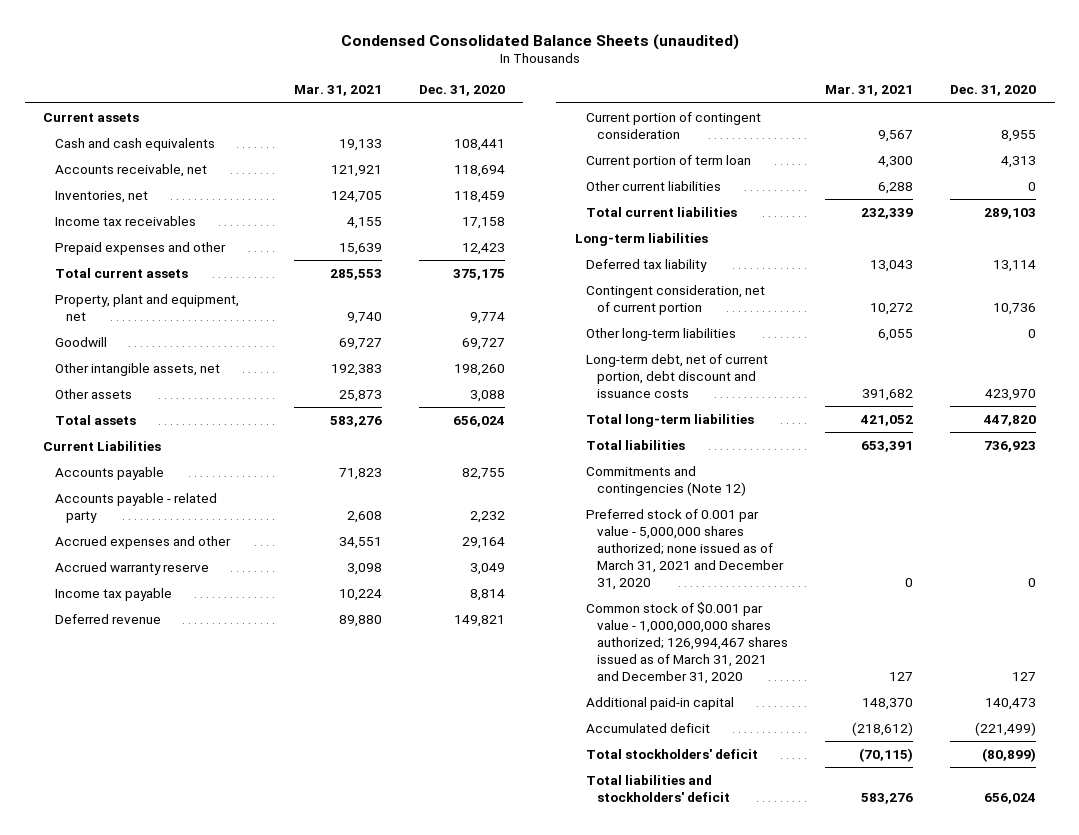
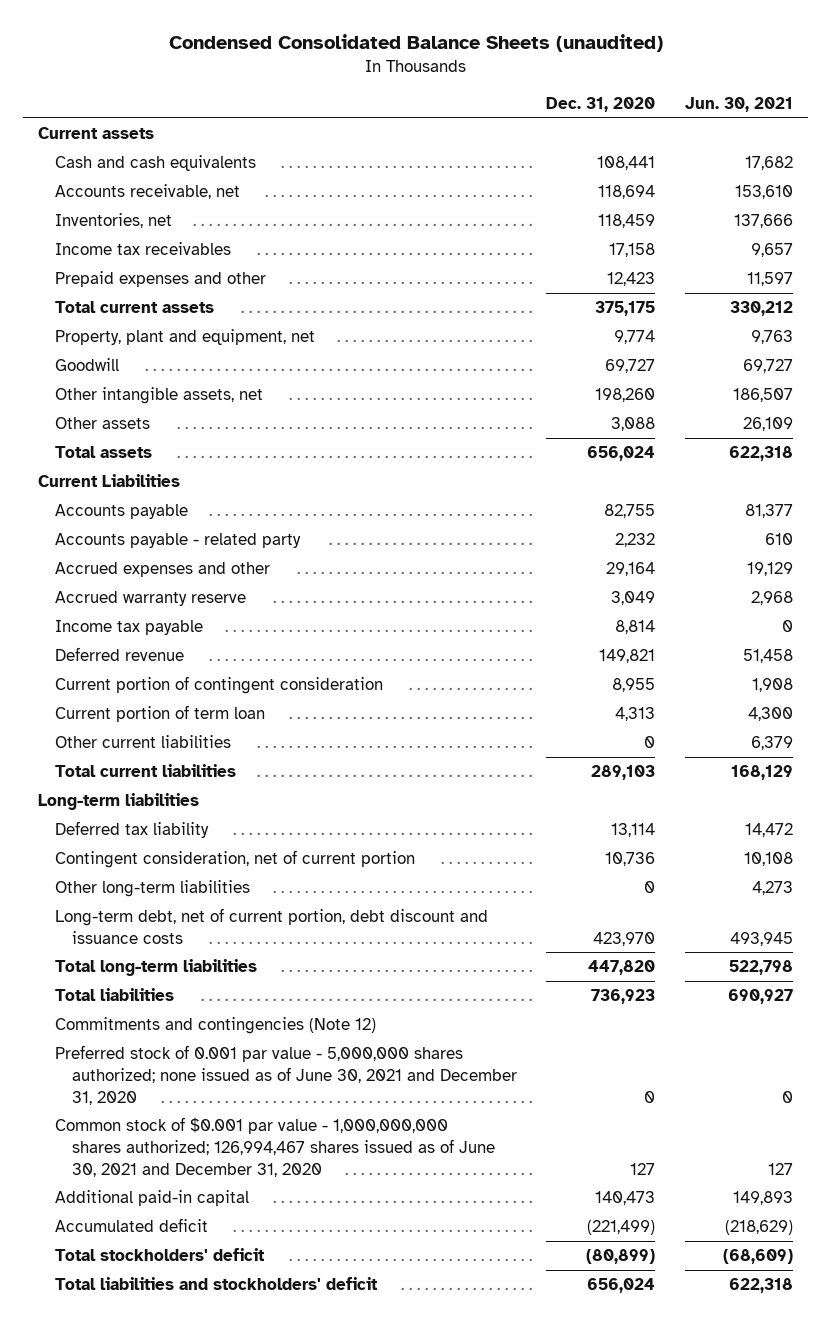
- | Mar. 31, 2021 | Dec. 31, 2020
+ | Dec. 31, 2020 | Jun. 30, 2021
- Preferred stock of 0.001 par value - 5,000,000 shares authorized; none issued as of March 31, 2021 and December 31, 2020 | 0 | 0
- Common stock of $0.001 par value - 1,000,000,000 shares authorized; 126,994,467 shares issued as of March 31, 2021 and December 31, 2020 | 127 | 127
+ Preferred stock of 0.001 par value - 5,000,000 shares authorized; none issued as of June 30, 2021 and December 31, 2020 | 0 | 0
+ Common stock of $0.001 par value - 1,000,000,000 shares authorized; 126,994,467 shares issued as of June 30, 2021 and December 31, 2020 | 127 | 127

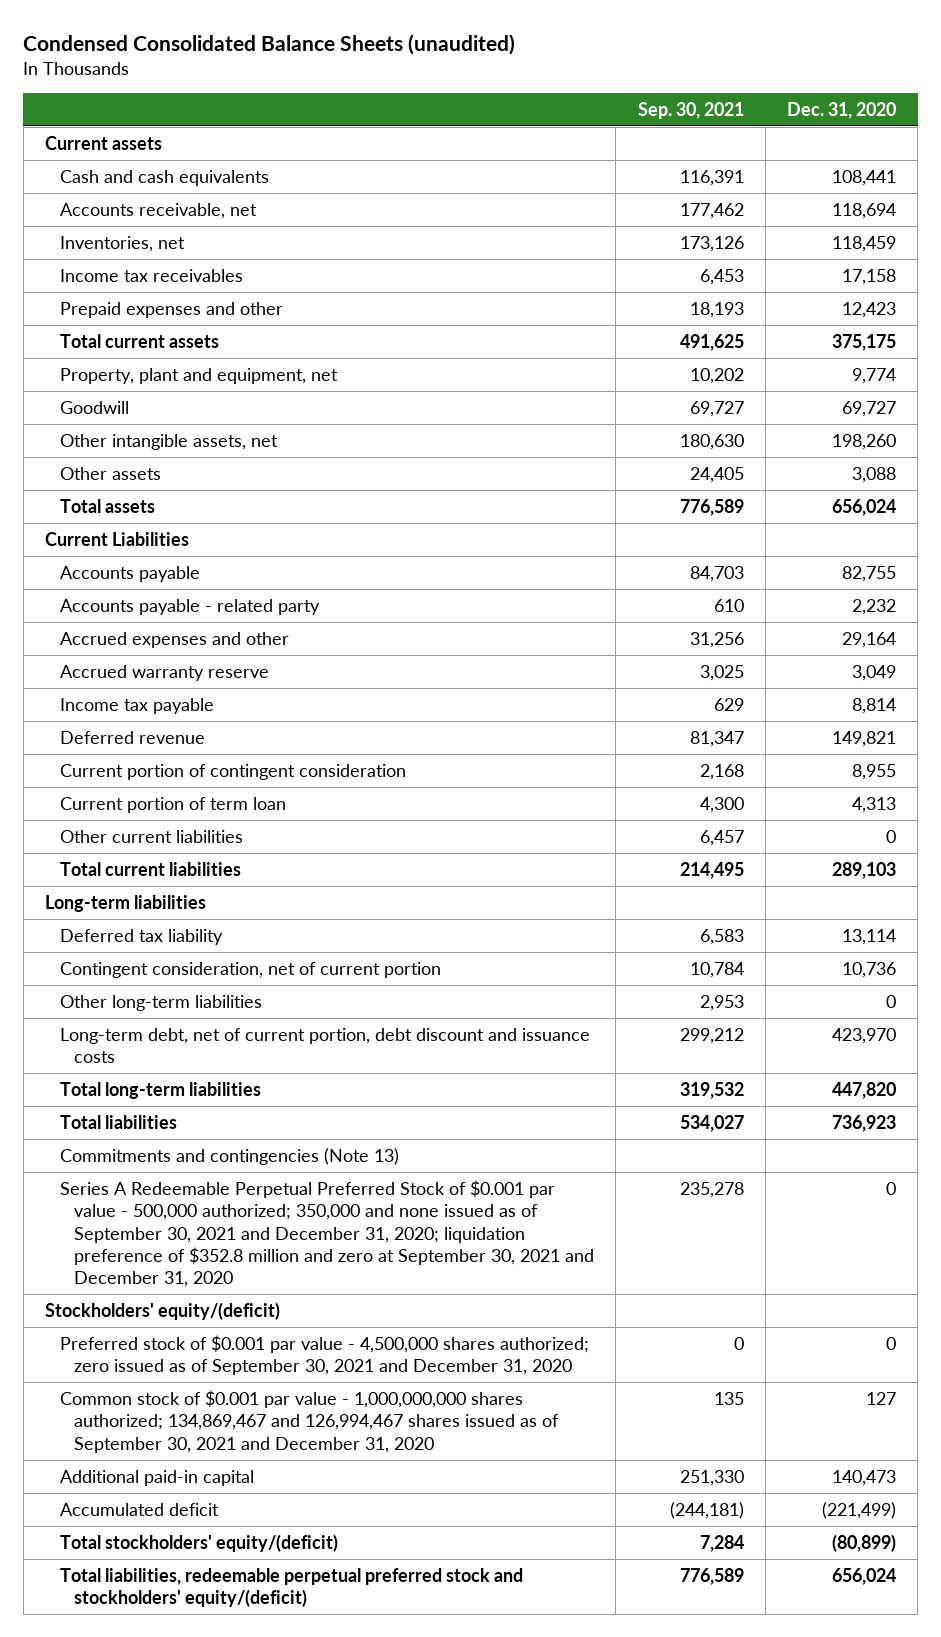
- | Dec. 31, 2020 | Jun. 30, 2021
+ | Sep. 30, 2021 | Dec. 31, 2020
- Commitments and contingencies (Note 12)
- Preferred stock of 0.001 par value - 5,000,000 shares authorized; none issued as of June 30, 2021 and December 31, 2020 | 0 | 0
- Common stock of $0.001 par value - 1,000,000,000 shares authorized; 126,994,467 shares issued as of June 30, 2021 and December 31, 2020 | 127 | 127
+ Commitments and contingencies (Note 13)
+ Series A Redeemable Perpetual Preferred Stock of $0.001 par value - 500,000 authorized; 350,000 and none issued as of September 30, 2021 and December 31, 2020; liquidation preference of $352.8 million and zero at September 30, 2021 and December 31, 2020 | 235,278 | 0
+ Stockholders' equity/(deficit)
+ Preferred stock of $0.001 par value - 4,500,000 shares authorized; zero issued as of September 30, 2021 and December 31, 2020 | 0 | 0
+ Common stock of $0.001 par value - 1,000,000,000 shares authorized; 134,869,467 and 126,994,467 shares issued as of September 30, 2021 and December 31, 2020 | 135 | 127
- Total stockholders' deficit | (80,899) | (68,609)
- Total liabilities and stockholders' deficit | 656,024 | 622,318
+ Total stockholders' equity/(deficit) | 7,284 | (80,899)
+ Total liabilities, redeemable perpetual preferred stock and stockholders' equity/(deficit) | 776,589 | 656,024

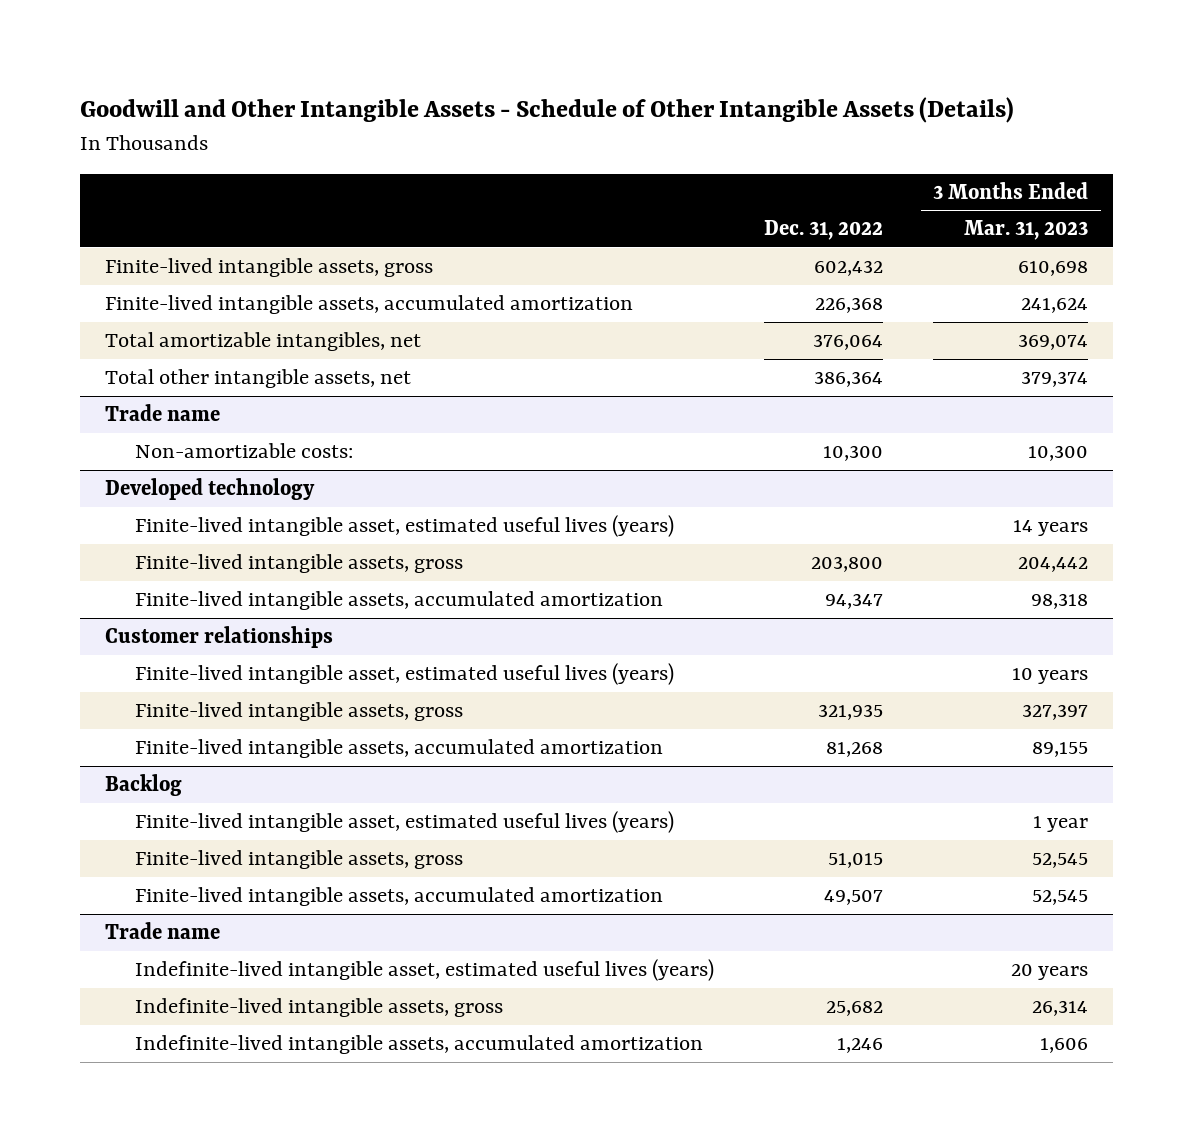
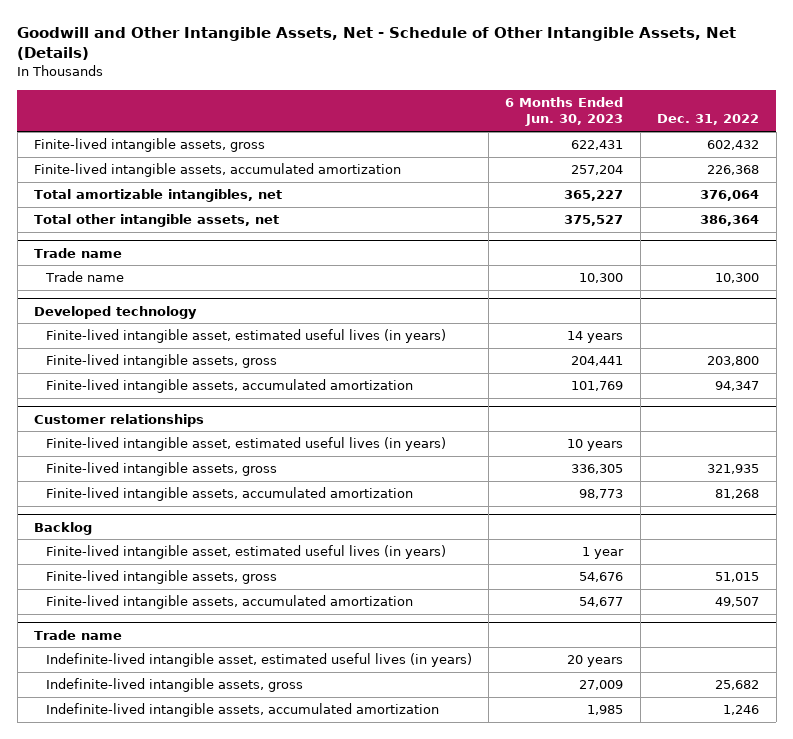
- Goodwill and Other Intangible Assets - Schedule of Other Intangible Assets (Details)
+ Goodwill and Other Intangible Assets, Net - Schedule of Other Intangible Assets, Net (Details)
- | Dec. 31, 2022 | 3 Months Ended Mar. 31, 2023
+ | 6 Months Ended Jun. 30, 2023 | Dec. 31, 2022
@ Trade name
- Non-amortizable costs: | 10,300 | 10,300
+ Trade name | 10,300 | 10,300
@ Developed technology
- Finite-lived intangible asset, estimated useful lives (years) | | 14 years
+ Finite-lived intangible asset, estimated useful lives (in years) | 14 years |
@ Customer relationships
- Finite-lived intangible asset, estimated useful lives (years) | | 10 years
+ Finite-lived intangible asset, estimated useful lives (in years) | 10 years |
@ Backlog
- Finite-lived intangible asset, estimated useful lives (years) | | 1 year
+ Finite-lived intangible asset, estimated useful lives (in years) | 1 year |
@ Trade name
- Indefinite-lived intangible asset, estimated useful lives (years) | | 20 years
+ Indefinite-lived intangible asset, estimated useful lives (in years) | 20 years |

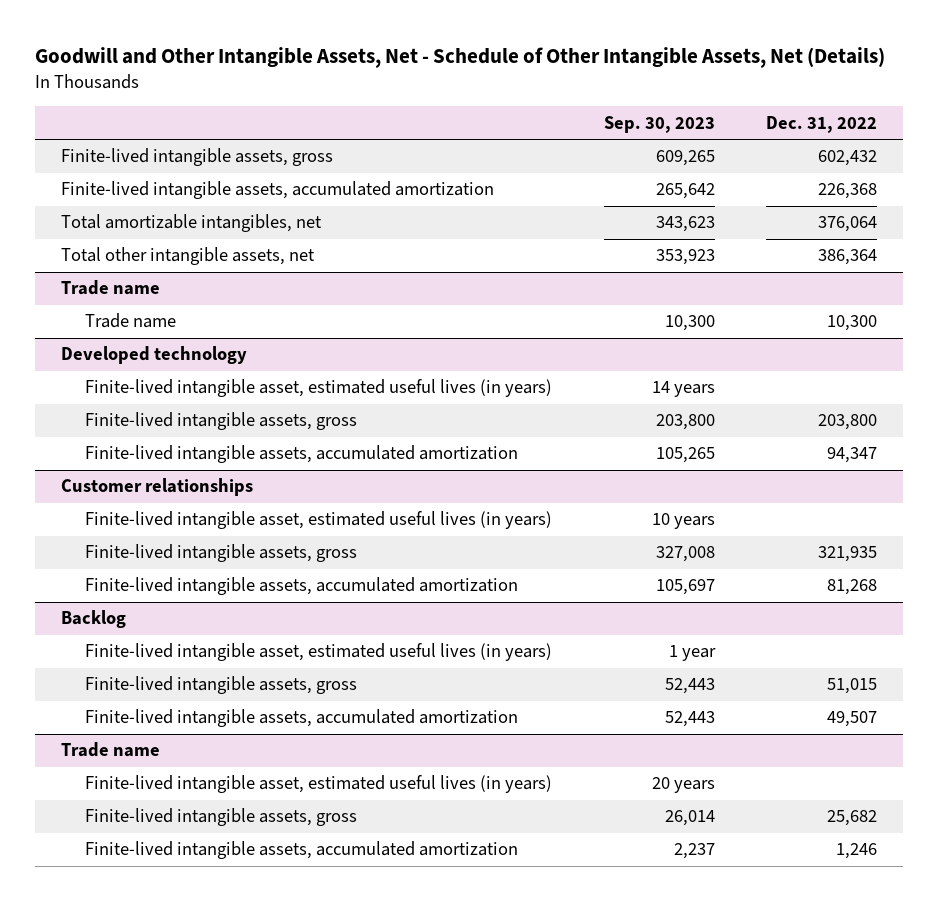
- | 6 Months Ended Jun. 30, 2023 | Dec. 31, 2022
+ | Sep. 30, 2023 | Dec. 31, 2022
@ Trade name
- Indefinite-lived intangible asset, estimated useful lives (in years) | 20 years |
- Indefinite-lived intangible assets, gross | 27,009 | 25,682
- Indefinite-lived intangible assets, accumulated amortization | 1,985 | 1,246
+ Finite-lived intangible asset, estimated useful lives (in years) | 20 years |
+ Finite-lived intangible assets, gross | 26,014 | 25,682
+ Finite-lived intangible assets, accumulated amortization | 2,237 | 1,246

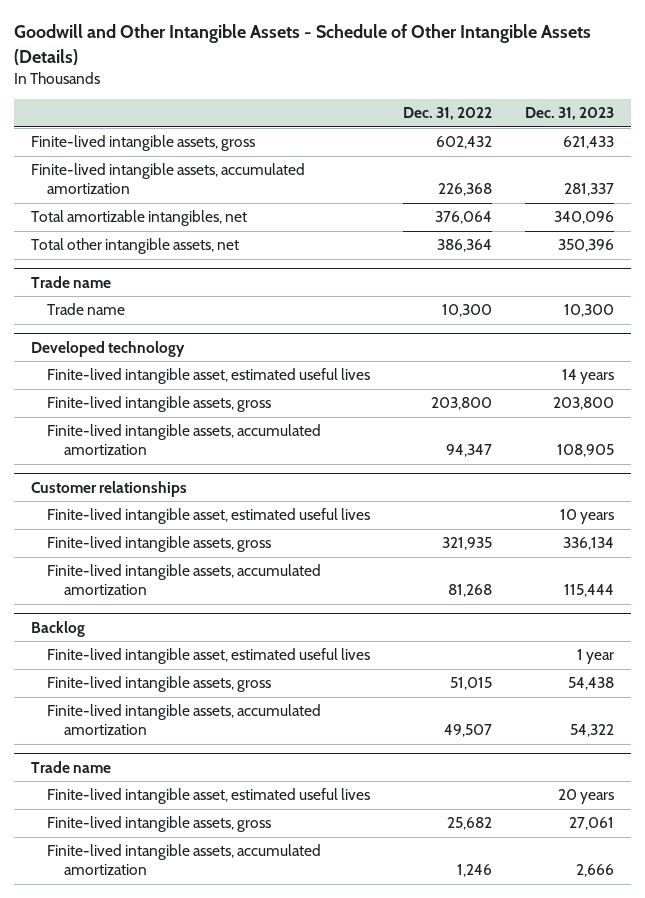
- Goodwill and Other Intangible Assets, Net - Schedule of Other Intangible Assets, Net (Details)
+ Goodwill and Other Intangible Assets - Schedule of Other Intangible Assets (Details)
- | Sep. 30, 2023 | Dec. 31, 2022
+ | Dec. 31, 2022 | Dec. 31, 2023
@ Developed technology
- Finite-lived intangible asset, estimated useful lives (in years) | 14 years |
+ Finite-lived intangible asset, estimated useful lives | | 14 years
@ Customer relationships
- Finite-lived intangible asset, estimated useful lives (in years) | 10 years |
+ Finite-lived intangible asset, estimated useful lives | | 10 years
@ Backlog
- Finite-lived intangible asset, estimated useful lives (in years) | 1 year |
+ Finite-lived intangible asset, estimated useful lives | | 1 year
@ Trade name
- Finite-lived intangible asset, estimated useful lives (in years) | 20 years |
+ Finite-lived intangible asset, estimated useful lives | | 20 years

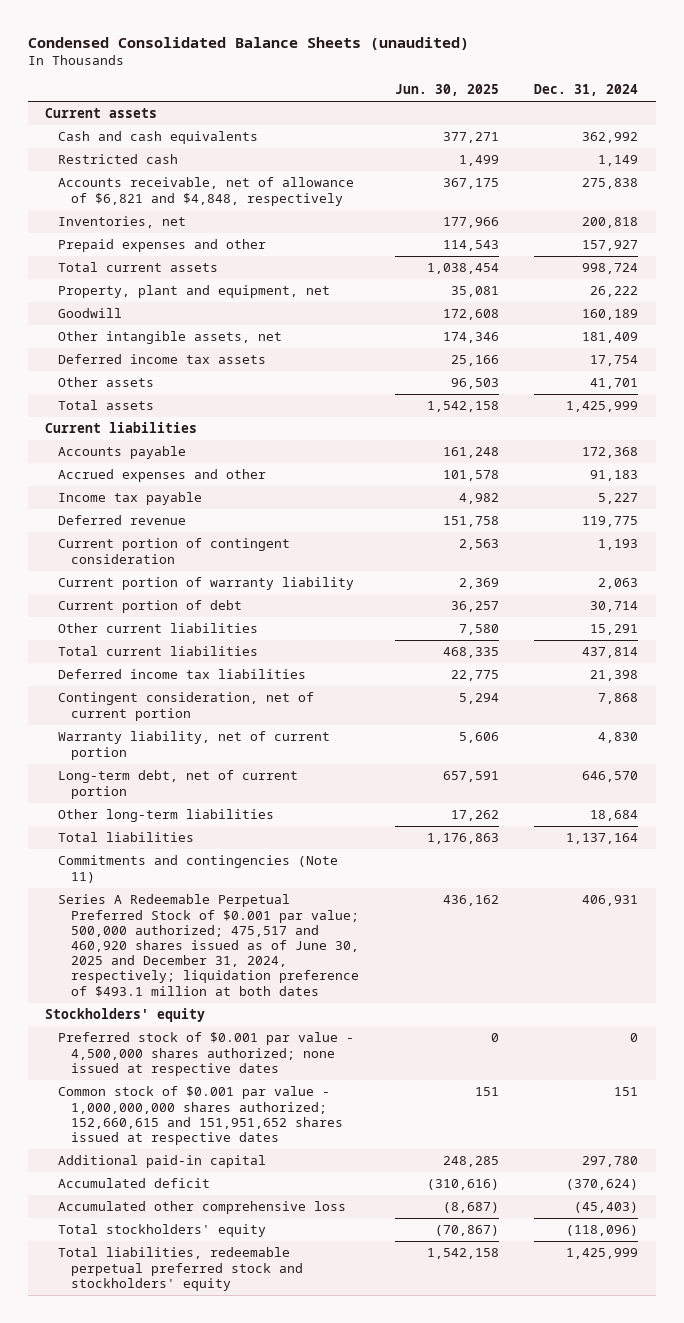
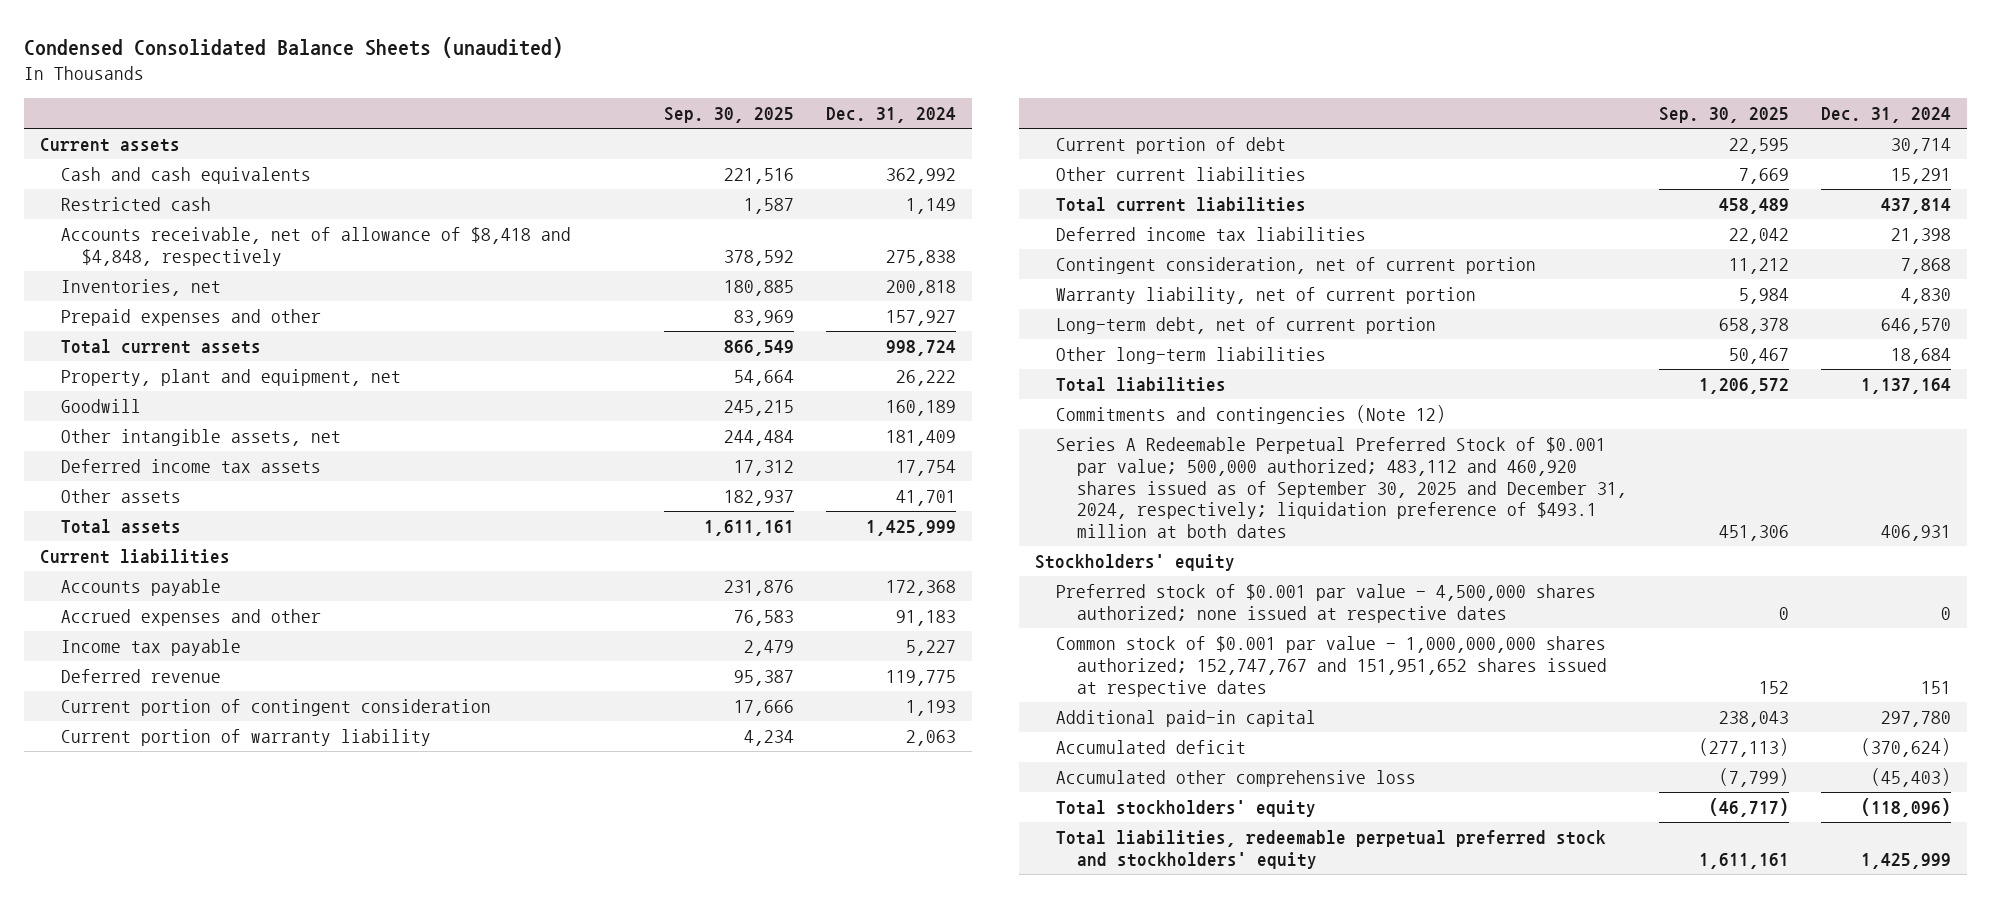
- | Jun. 30, 2025 | Dec. 31, 2024
+ | Sep. 30, 2025 | Dec. 31, 2024
- Accounts receivable, net of allowance of $6,821 and $4,848, respectively | 367,175 | 275,838
+ Accounts receivable, net of allowance of $8,418 and $4,848, respectively | 378,592 | 275,838
- Commitments and contingencies (Note 11)
- Series A Redeemable Perpetual Preferred Stock of $0.001 par value; 500,000 authorized; 475,517 and 460,920 shares issued as of June 30, 2025 and December 31, 2024, respectively; liquidation preference of $493.1 million at both dates | 436,162 | 406,931
+ Commitments and contingencies (Note 12)
+ Series A Redeemable Perpetual Preferred Stock of $0.001 par value; 500,000 authorized; 483,112 and 460,920 shares issued as of September 30, 2025 and December 31, 2024, respectively; liquidation preference of $493.1 million at both dates | 451,306 | 406,931
- Common stock of $0.001 par value - 1,000,000,000 shares authorized; 152,660,615 and 151,951,652 shares issued at respective dates | 151 | 151
+ Common stock of $0.001 par value - 1,000,000,000 shares authorized; 152,747,767 and 151,951,652 shares issued at respective dates | 152 | 151

